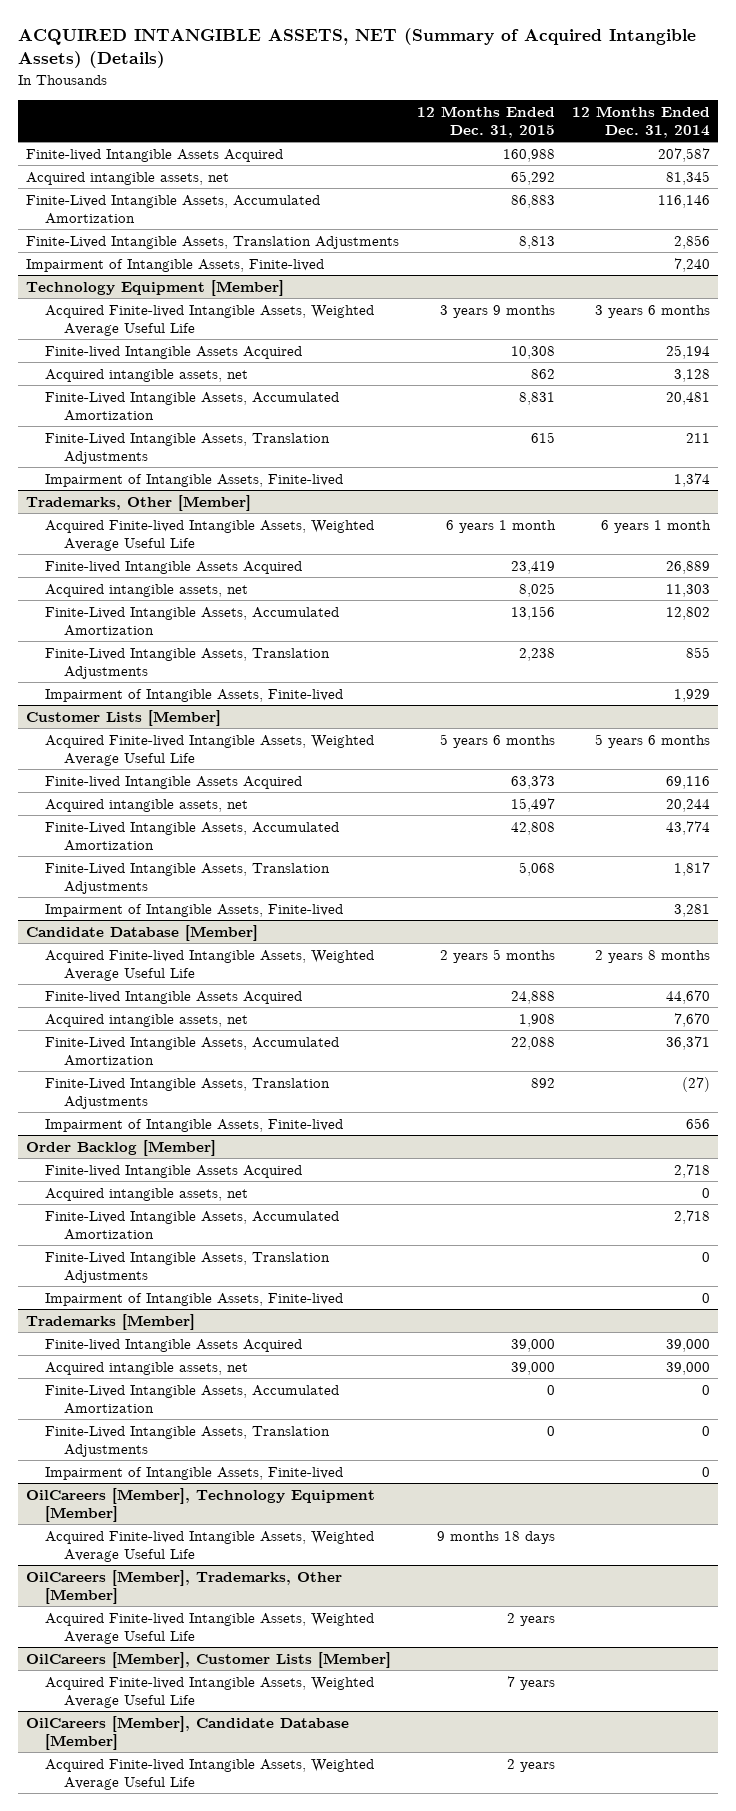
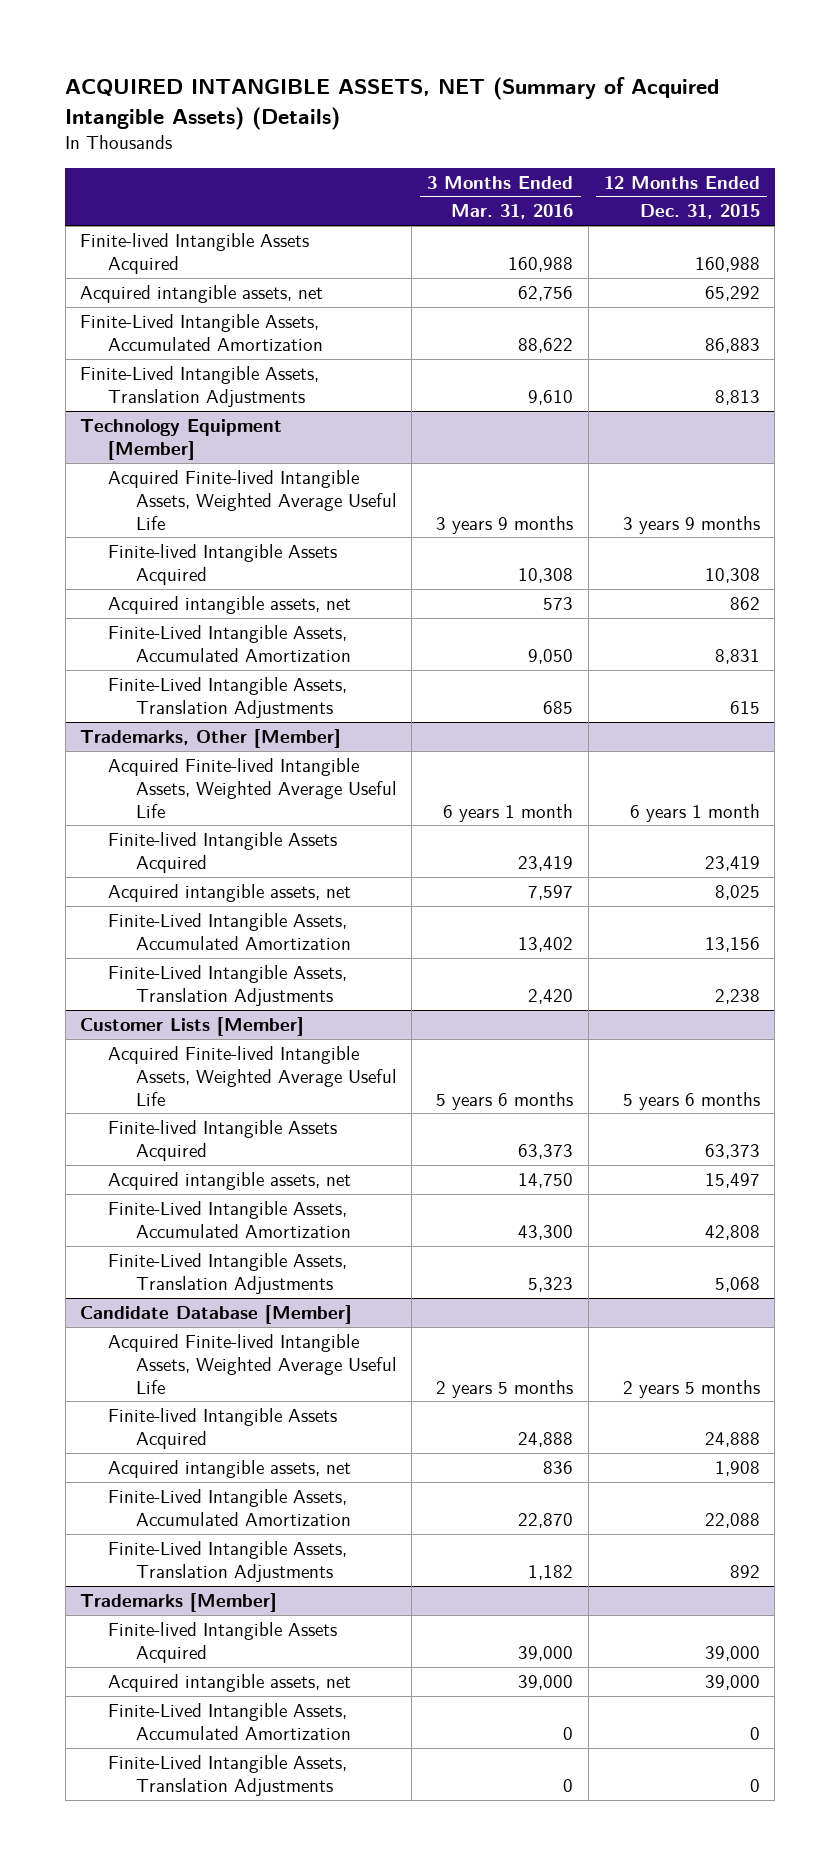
- | 12 Months Ended Dec. 31, 2015 | 12 Months Ended Dec. 31, 2014
+ | 3 Months Ended Mar. 31, 2016 | 12 Months Ended Dec. 31, 2015
- Impairment of Intangible Assets, Finite-lived | | 7,240
@ Technology Equipment [Member]
- Impairment of Intangible Assets, Finite-lived | | 1,374
@ Trademarks, Other [Member]
- Impairment of Intangible Assets, Finite-lived | | 1,929
@ Customer Lists [Member]
- Impairment of Intangible Assets, Finite-lived | | 3,281
@ Candidate Database [Member]
- Impairment of Intangible Assets, Finite-lived | | 656
- Order Backlog [Member]
- Finite-lived Intangible Assets Acquired | | 2,718
- Acquired intangible assets, net | | 0
- Finite-Lived Intangible Assets, Accumulated Amortization | | 2,718
- Finite-Lived Intangible Assets, Translation Adjustments | | 0
- Impairment of Intangible Assets, Finite-lived | | 0
@ Trademarks [Member]
- Impairment of Intangible Assets, Finite-lived | | 0
- OilCareers [Member], Technology Equipment [Member]
- Acquired Finite-lived Intangible Assets, Weighted Average Useful Life | 9 months 18 days |
- OilCareers [Member], Trademarks, Other [Member]
- Acquired Finite-lived Intangible Assets, Weighted Average Useful Life | 2 years |
- OilCareers [Member], Customer Lists [Member]
- Acquired Finite-lived Intangible Assets, Weighted Average Useful Life | 7 years |
- OilCareers [Member], Candidate Database [Member]
- Acquired Finite-lived Intangible Assets, Weighted Average Useful Life | 2 years |

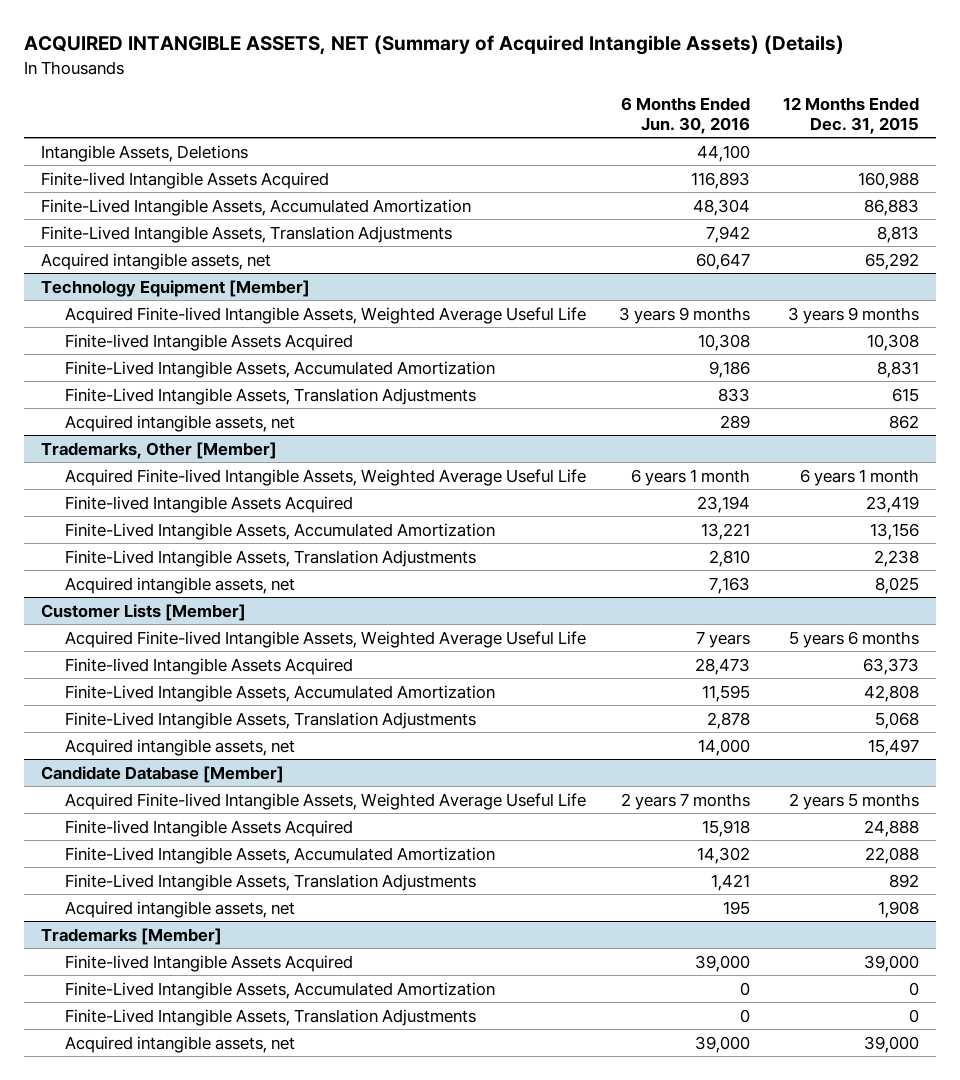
- | 3 Months Ended Mar. 31, 2016 | 12 Months Ended Dec. 31, 2015
+ | 6 Months Ended Jun. 30, 2016 | 12 Months Ended Dec. 31, 2015
+ Intangible Assets, Deletions | 44,100 |
moved down: Acquired intangible assets, net | 60,647 | 65,292
@ Technology Equipment [Member]
moved down: Acquired intangible assets, net | 289 | 862
@ Trademarks, Other [Member]
moved down: Acquired intangible assets, net | 7,163 | 8,025
@ Customer Lists [Member]
moved down: Acquired intangible assets, net | 14,000 | 15,497
@ Candidate Database [Member]
moved down: Acquired intangible assets, net | 195 | 1,908
@ Trademarks [Member]
moved down: Acquired intangible assets, net | 39,000 | 39,000

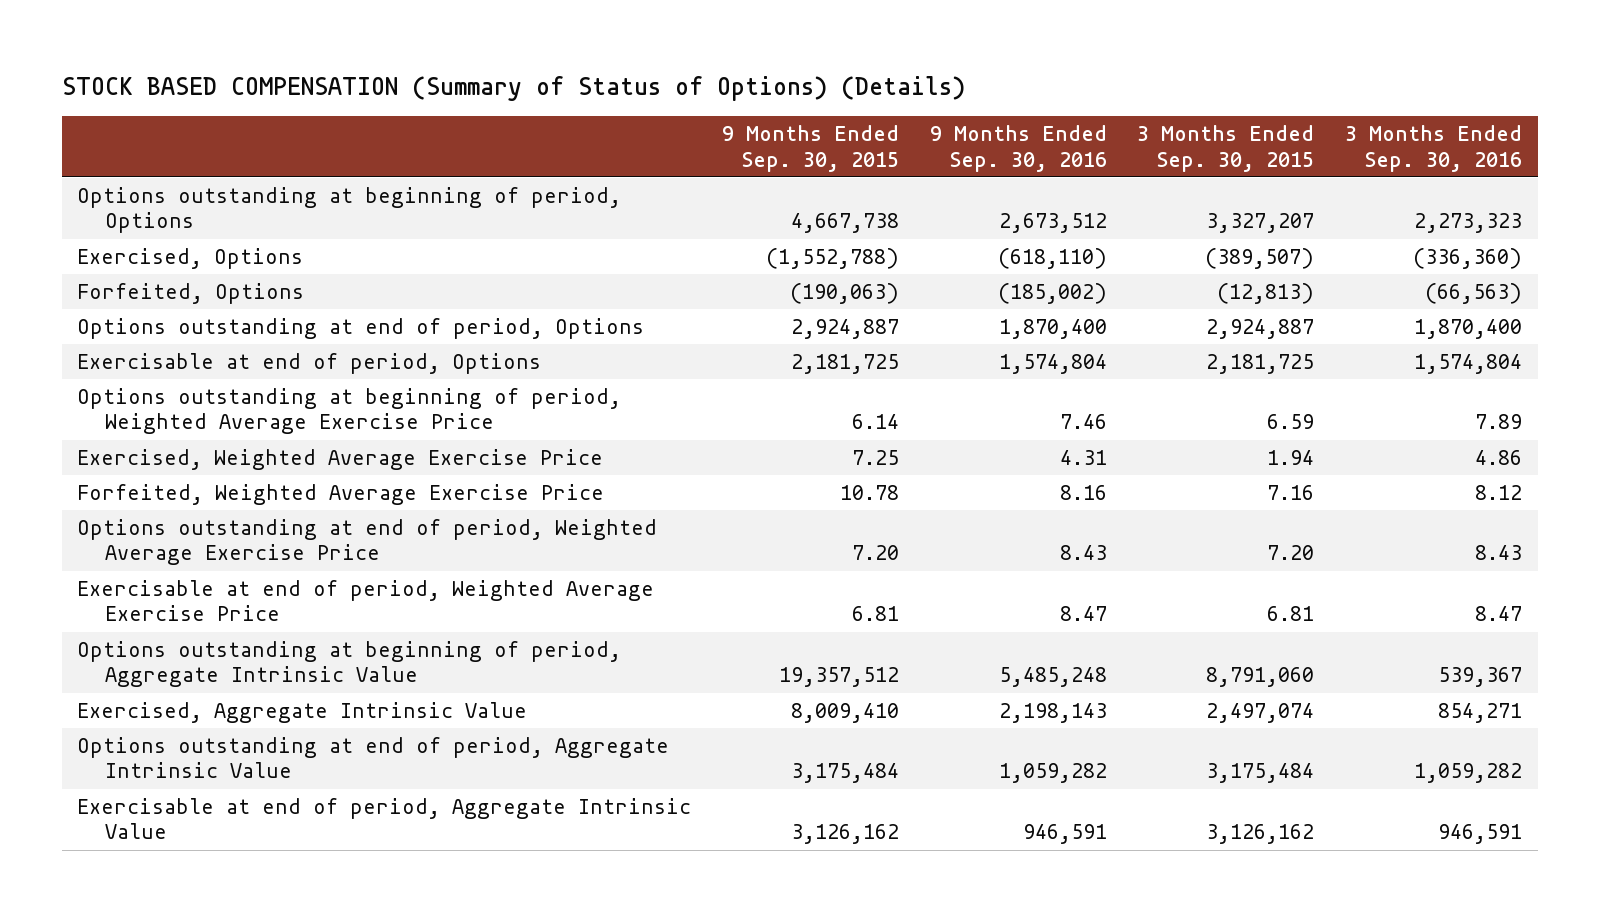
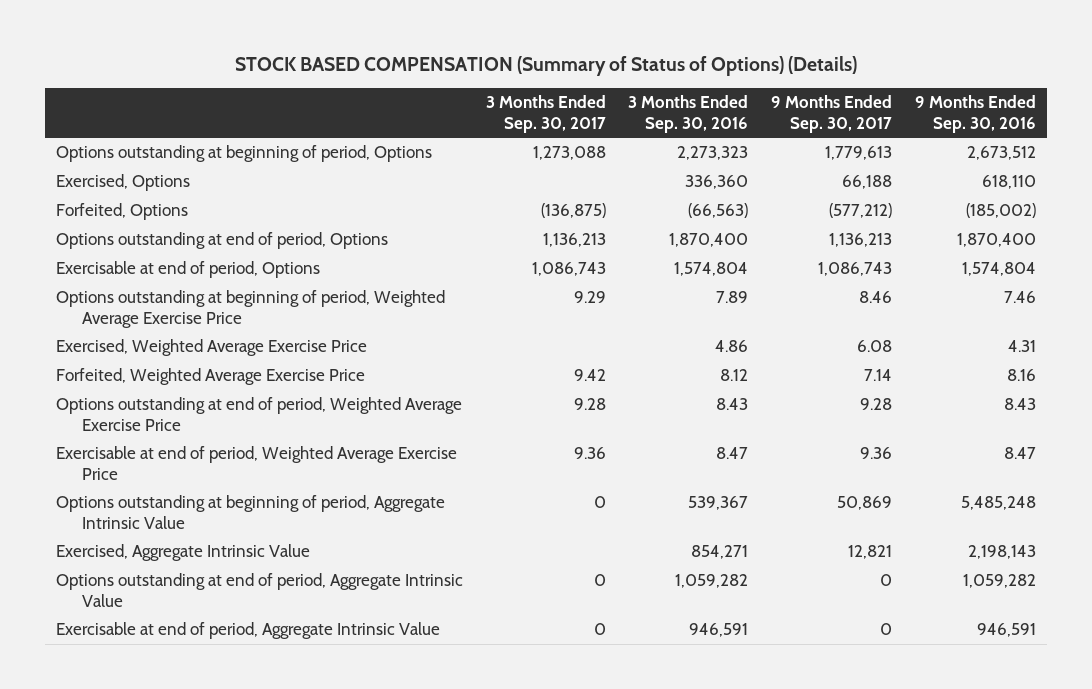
- | 9 Months Ended Sep. 30, 2015 | 9 Months Ended Sep. 30, 2016 | 3 Months Ended Sep. 30, 2015 | 3 Months Ended Sep. 30, 2016
+ | 3 Months Ended Sep. 30, 2017 | 3 Months Ended Sep. 30, 2016 | 9 Months Ended Sep. 30, 2017 | 9 Months Ended Sep. 30, 2016
- Exercised, Options | (1,552,788) | (618,110) | (389,507) | (336,360)
+ Exercised, Options | | 336,360 | 66,188 | 618,110

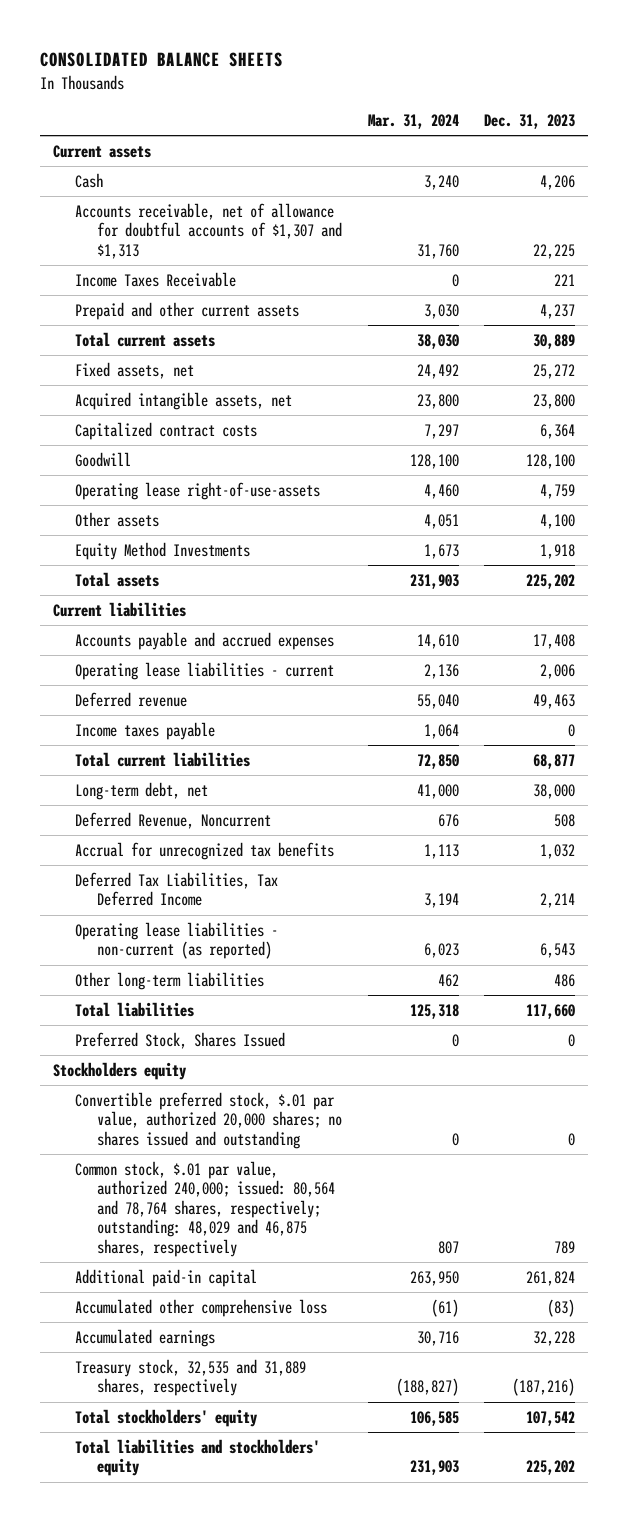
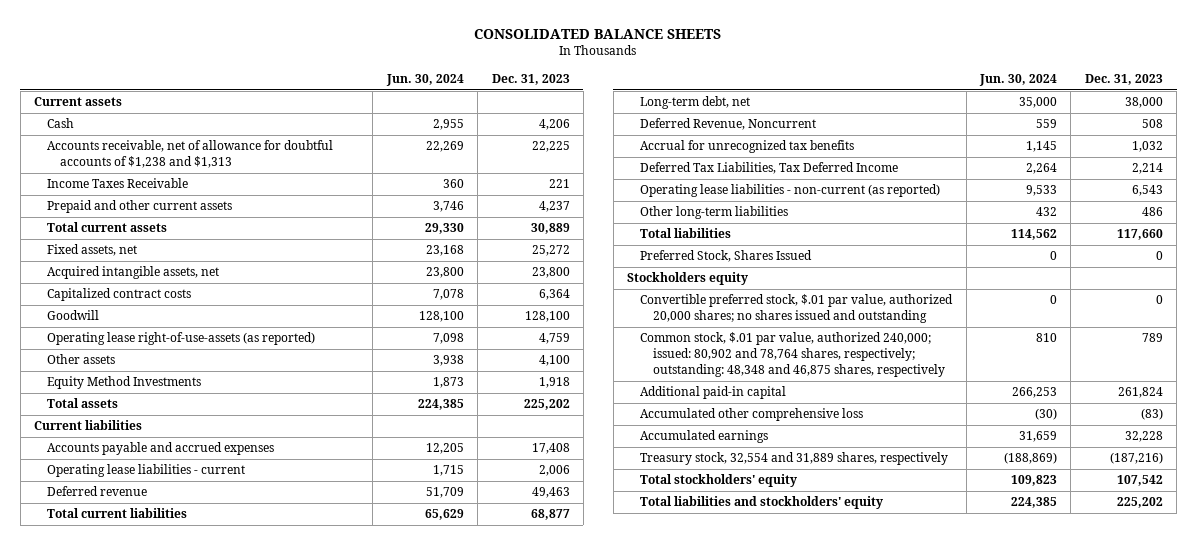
- | Mar. 31, 2024 | Dec. 31, 2023
+ | Jun. 30, 2024 | Dec. 31, 2023
- Accounts receivable, net of allowance for doubtful accounts of $1,307 and $1,313 | 31,760 | 22,225
+ Accounts receivable, net of allowance for doubtful accounts of $1,238 and $1,313 | 22,269 | 22,225
- Operating lease right-of-use-assets | 4,460 | 4,759
+ Operating lease right-of-use-assets (as reported) | 7,098 | 4,759
- Income taxes payable | 1,064 | 0
- Common stock, $.01 par value, authorized 240,000; issued: 80,564 and 78,764 shares, respectively; outstanding: 48,029 and 46,875 shares, respectively | 807 | 789
+ Common stock, $.01 par value, authorized 240,000; issued: 80,902 and 78,764 shares, respectively; outstanding: 48,348 and 46,875 shares, respectively | 810 | 789
- Treasury stock, 32,535 and 31,889 shares, respectively | (188,827) | (187,216)
+ Treasury stock, 32,554 and 31,889 shares, respectively | (188,869) | (187,216)

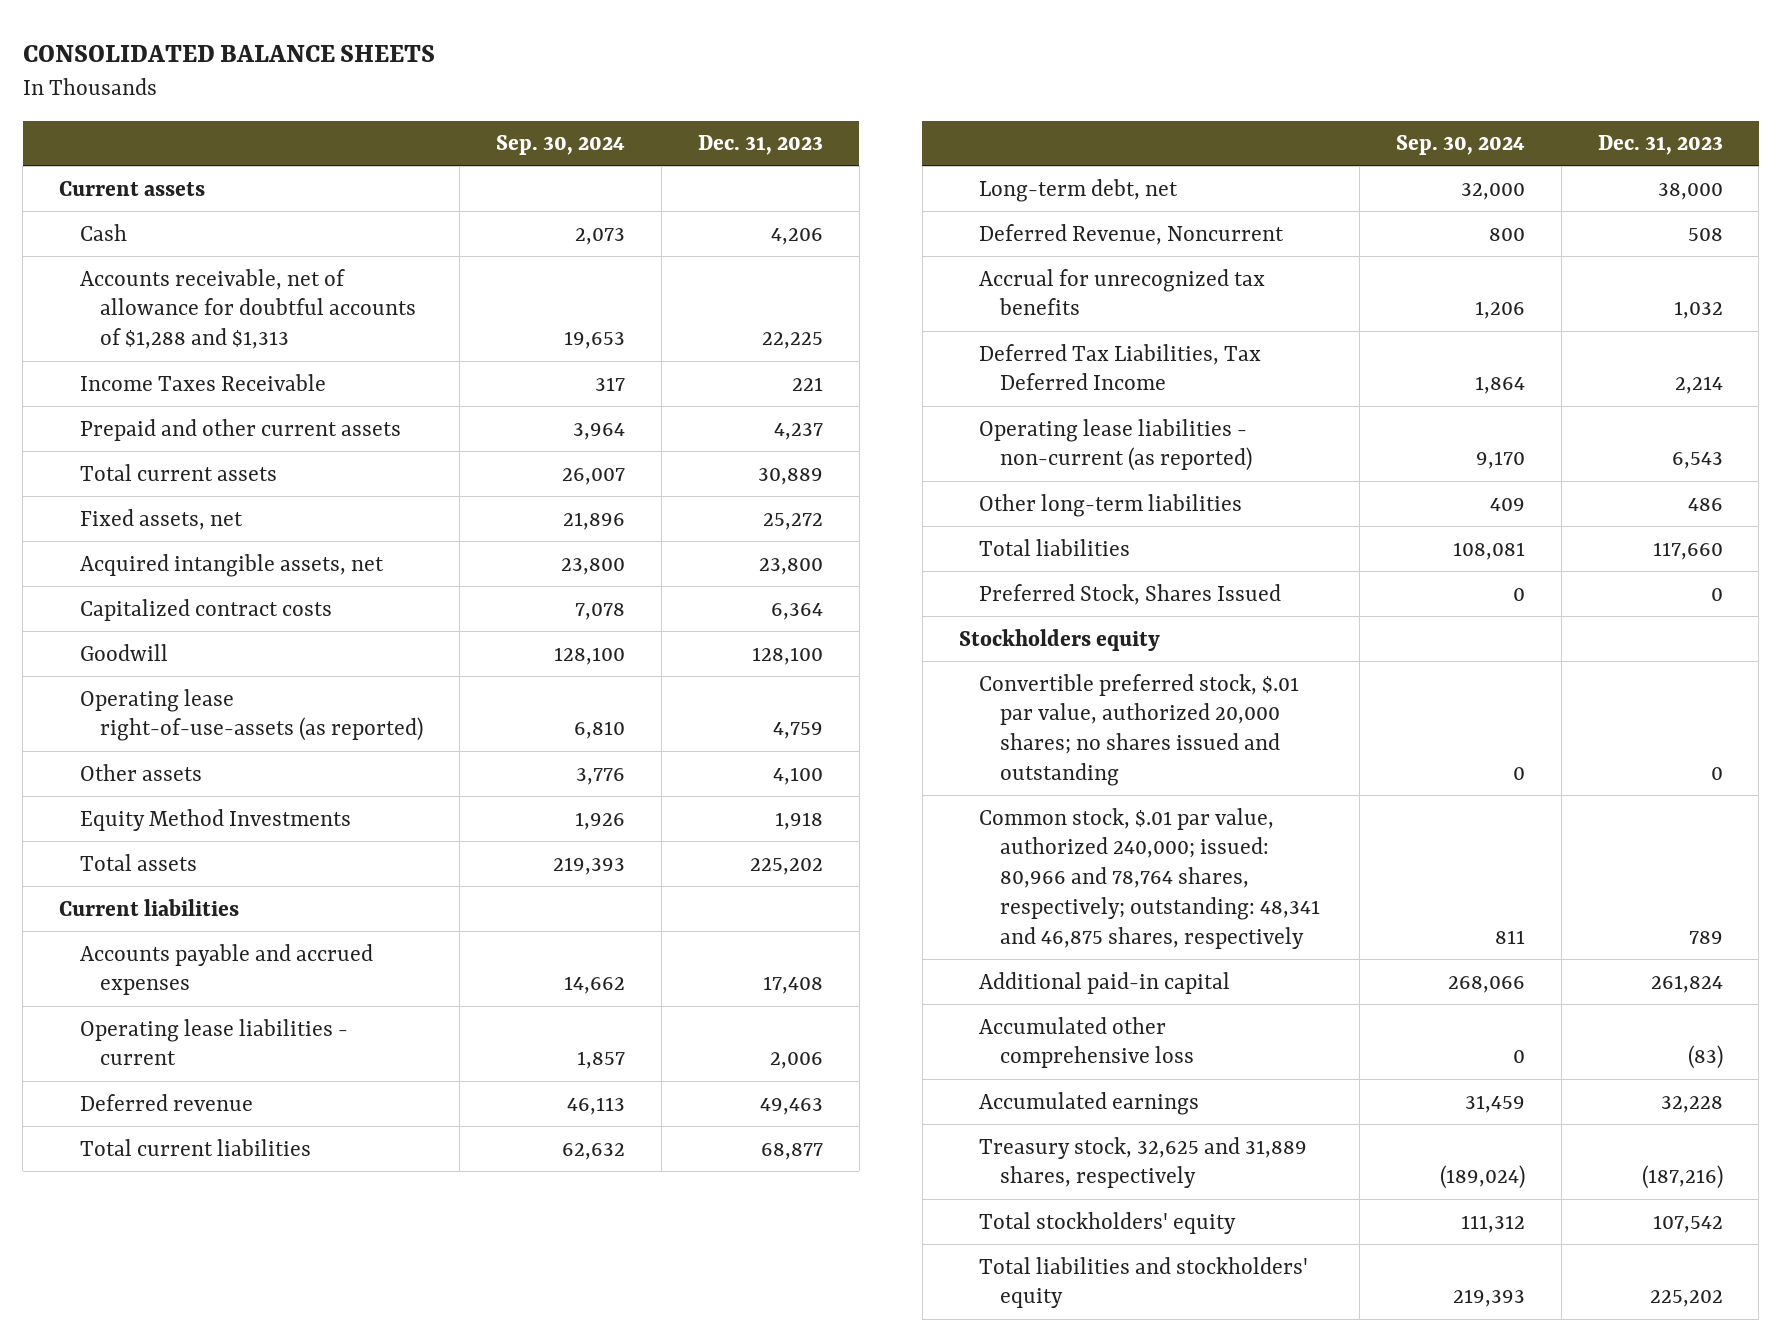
- | Jun. 30, 2024 | Dec. 31, 2023
+ | Sep. 30, 2024 | Dec. 31, 2023
- Accounts receivable, net of allowance for doubtful accounts of $1,238 and $1,313 | 22,269 | 22,225
+ Accounts receivable, net of allowance for doubtful accounts of $1,288 and $1,313 | 19,653 | 22,225
- Common stock, $.01 par value, authorized 240,000; issued: 80,902 and 78,764 shares, respectively; outstanding: 48,348 and 46,875 shares, respectively | 810 | 789
+ Common stock, $.01 par value, authorized 240,000; issued: 80,966 and 78,764 shares, respectively; outstanding: 48,341 and 46,875 shares, respectively | 811 | 789
- Treasury stock, 32,554 and 31,889 shares, respectively | (188,869) | (187,216)
+ Treasury stock, 32,625 and 31,889 shares, respectively | (189,024) | (187,216)

